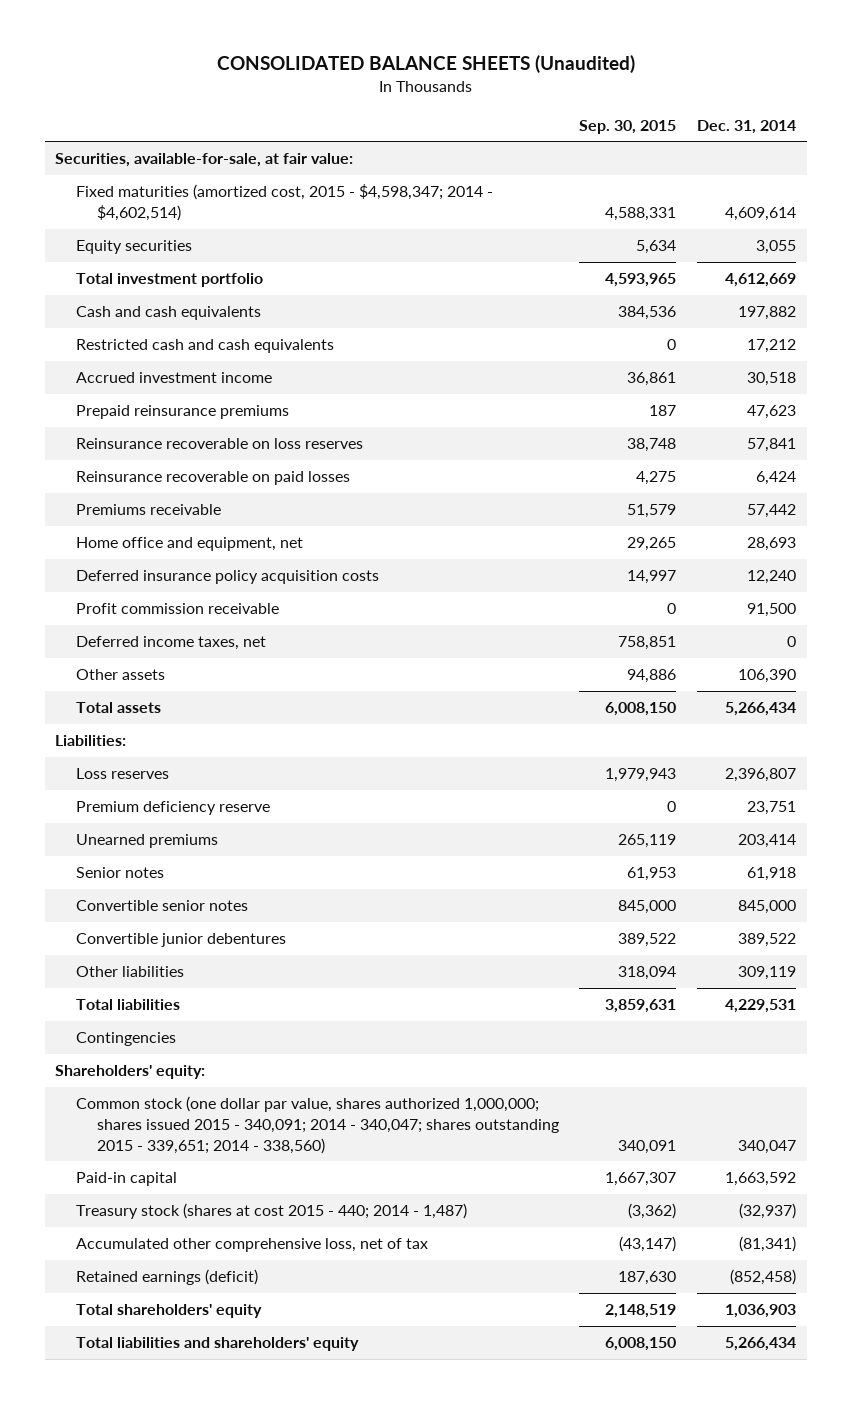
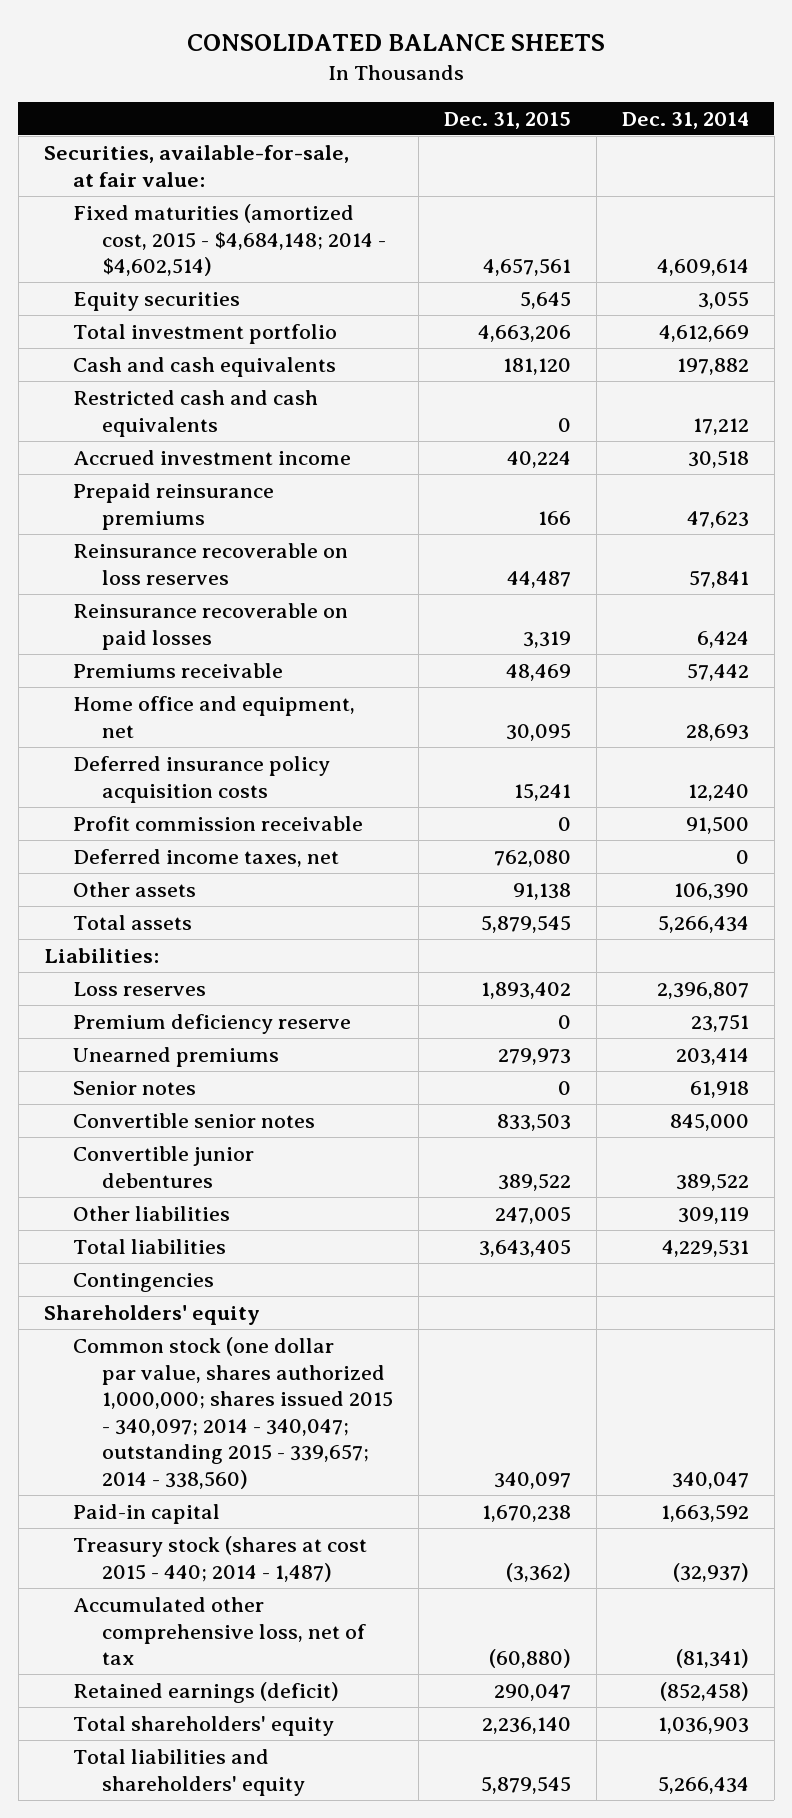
- CONSOLIDATED BALANCE SHEETS (Unaudited)
+ CONSOLIDATED BALANCE SHEETS
- | Sep. 30, 2015 | Dec. 31, 2014
+ | Dec. 31, 2015 | Dec. 31, 2014
- Fixed maturities (amortized cost, 2015 - $4,598,347; 2014 - $4,602,514) | 4,588,331 | 4,609,614
+ Fixed maturities (amortized cost, 2015 - $4,684,148; 2014 - $4,602,514) | 4,657,561 | 4,609,614
- Shareholders' equity:
- Common stock (one dollar par value, shares authorized 1,000,000; shares issued 2015 - 340,091; 2014 - 340,047; shares outstanding 2015 - 339,651; 2014 - 338,560) | 340,091 | 340,047
+ Shareholders' equity
+ Common stock (one dollar par value, shares authorized 1,000,000; shares issued 2015 - 340,097; 2014 - 340,047; outstanding 2015 - 339,657; 2014 - 338,560) | 340,097 | 340,047

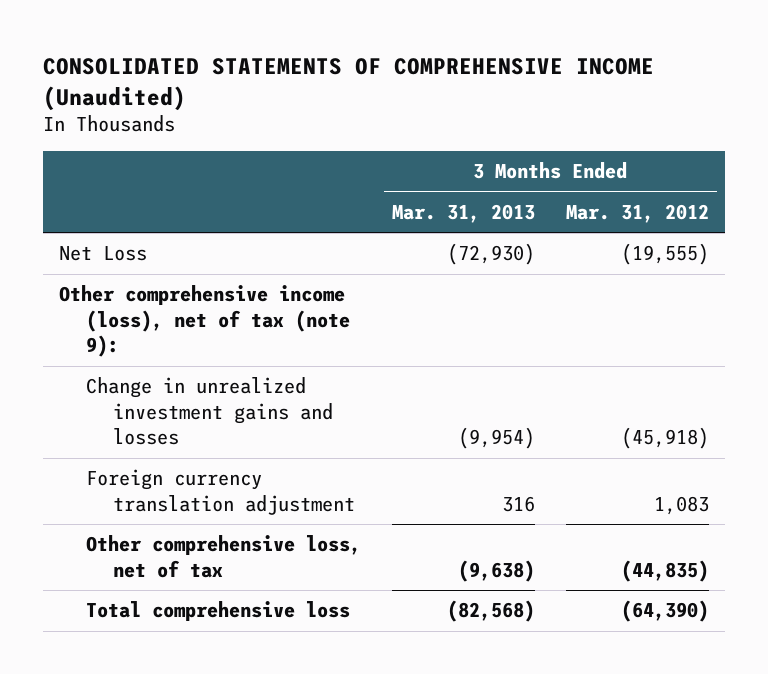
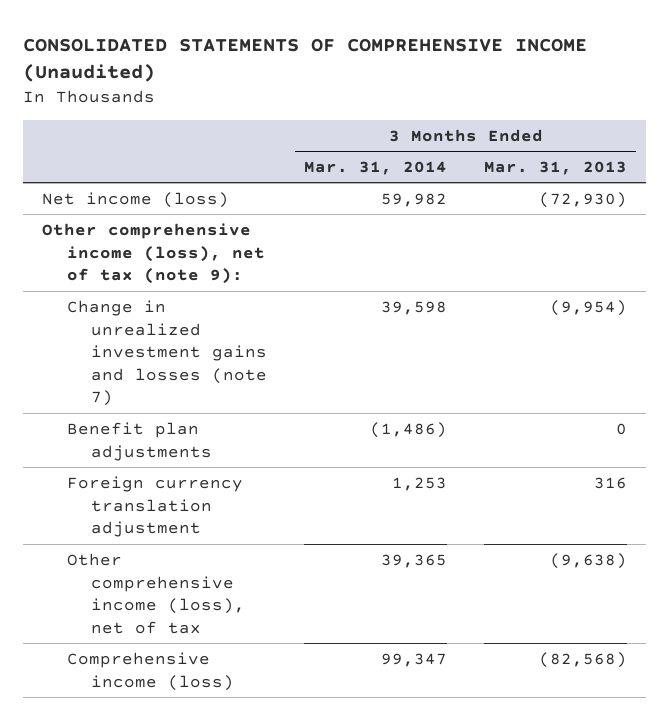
- | 3 Months Ended Mar. 31, 2013 | 3 Months Ended Mar. 31, 2012
+ | 3 Months Ended Mar. 31, 2014 | 3 Months Ended Mar. 31, 2013
- Net Loss | (72,930) | (19,555)
+ Net income (loss) | 59,982 | (72,930)
- Change in unrealized investment gains and losses | (9,954) | (45,918)
+ Change in unrealized investment gains and losses (note 7) | 39,598 | (9,954)
+ Benefit plan adjustments | (1,486) | 0
- Other comprehensive loss, net of tax | (9,638) | (44,835)
- Total comprehensive loss | (82,568) | (64,390)
+ Other comprehensive income (loss), net of tax | 39,365 | (9,638)
+ Comprehensive income (loss) | 99,347 | (82,568)

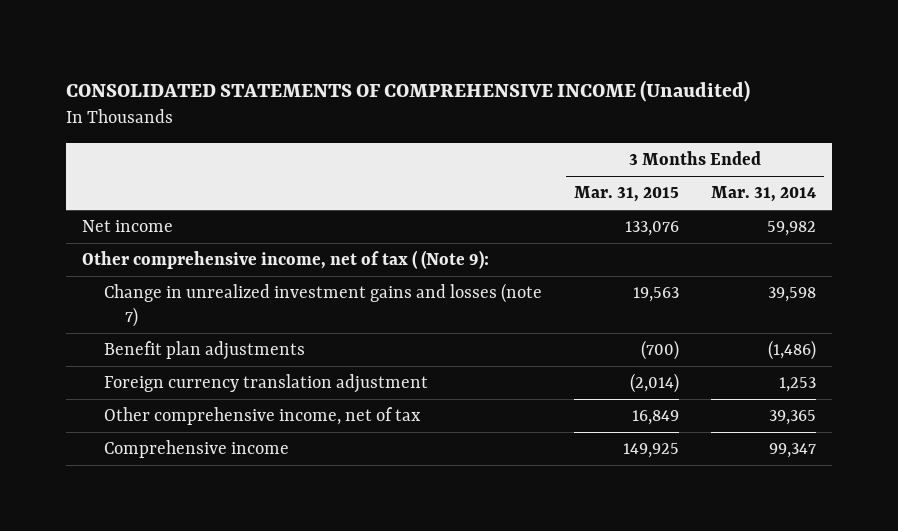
- | 3 Months Ended Mar. 31, 2014 | 3 Months Ended Mar. 31, 2013
+ | 3 Months Ended Mar. 31, 2015 | 3 Months Ended Mar. 31, 2014
- Net income (loss) | 59,982 | (72,930)
- Other comprehensive income (loss), net of tax (note 9):
+ Net income | 133,076 | 59,982
+ Other comprehensive income, net of tax ( (Note 9):
- Other comprehensive income (loss), net of tax | 39,365 | (9,638)
- Comprehensive income (loss) | 99,347 | (82,568)
+ Other comprehensive income, net of tax | 16,849 | 39,365
+ Comprehensive income | 149,925 | 99,347

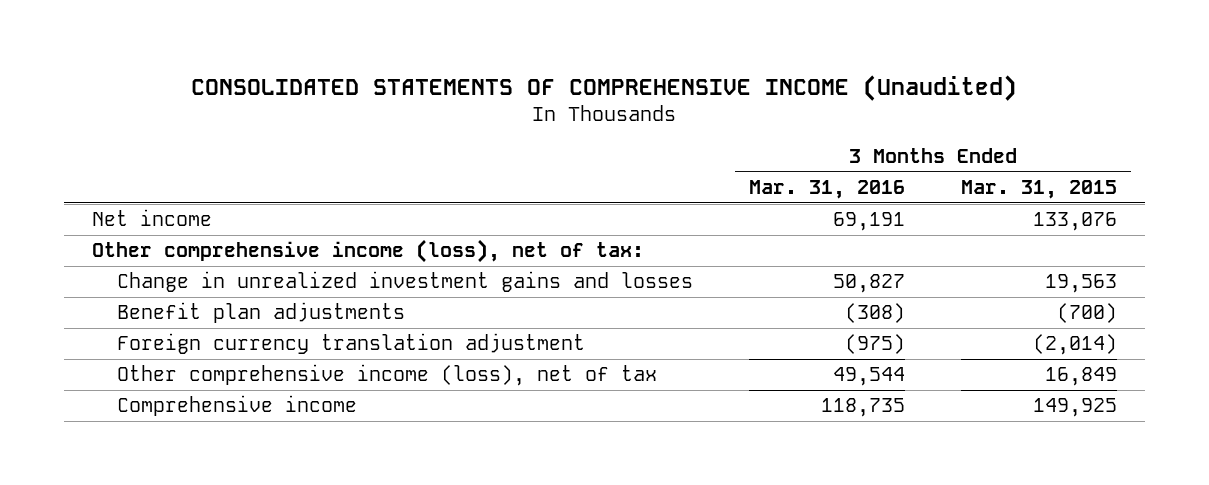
- | 3 Months Ended Mar. 31, 2015 | 3 Months Ended Mar. 31, 2014
+ | 3 Months Ended Mar. 31, 2016 | 3 Months Ended Mar. 31, 2015
- Other comprehensive income, net of tax ( (Note 9):
- Change in unrealized investment gains and losses (note 7) | 19,563 | 39,598
+ Other comprehensive income (loss), net of tax:
+ Change in unrealized investment gains and losses | 50,827 | 19,563
- Other comprehensive income, net of tax | 16,849 | 39,365
+ Other comprehensive income (loss), net of tax | 49,544 | 16,849

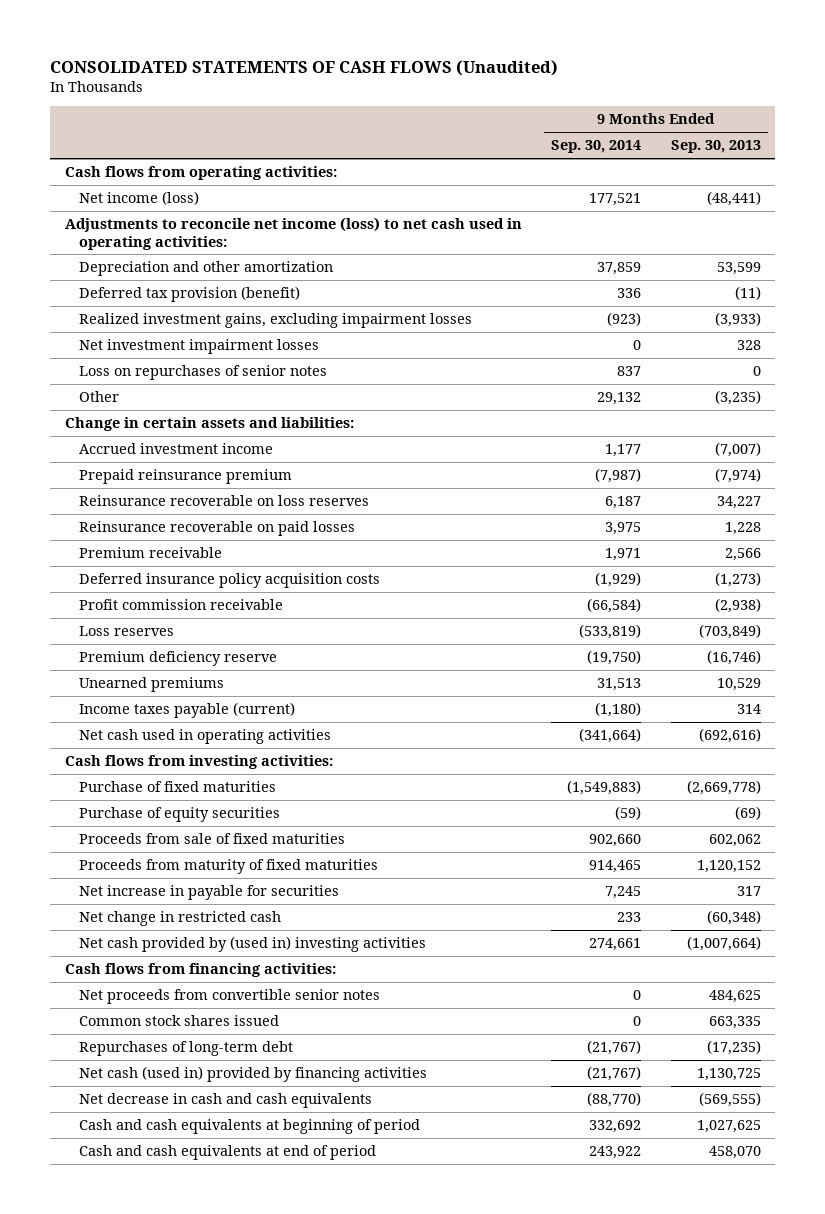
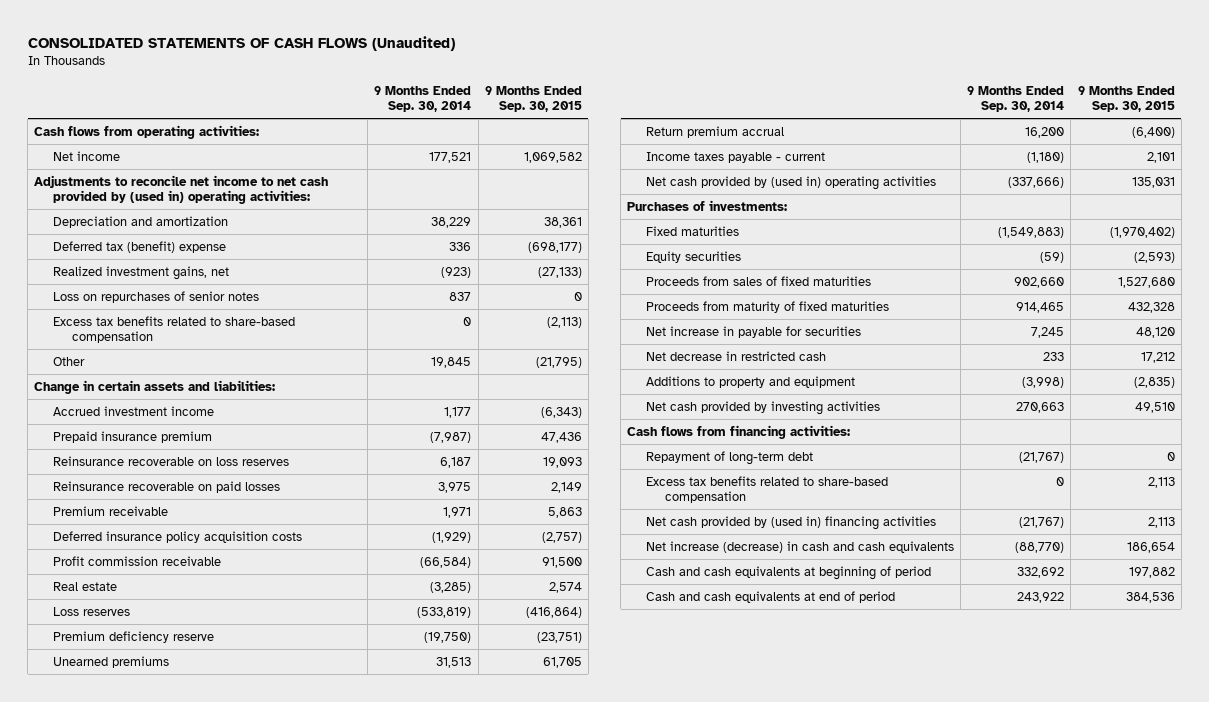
- | 9 Months Ended Sep. 30, 2014 | 9 Months Ended Sep. 30, 2013
+ | 9 Months Ended Sep. 30, 2014 | 9 Months Ended Sep. 30, 2015
- Net income (loss) | 177,521 | (48,441)
- Adjustments to reconcile net income (loss) to net cash used in operating activities:
- Depreciation and other amortization | 37,859 | 53,599
- Deferred tax provision (benefit) | 336 | (11)
- Realized investment gains, excluding impairment losses | (923) | (3,933)
- Net investment impairment losses | 0 | 328
+ Net income | 177,521 | 1,069,582
+ Adjustments to reconcile net income to net cash provided by (used in) operating activities:
+ Depreciation and amortization | 38,229 | 38,361
+ Deferred tax (benefit) expense | 336 | (698,177)
+ Realized investment gains, net | (923) | (27,133)
- Other | 29,132 | (3,235)
+ Excess tax benefits related to share-based compensation | 0 | (2,113)
+ Other | 19,845 | (21,795)
- Prepaid reinsurance premium | (7,987) | (7,974)
+ Prepaid insurance premium | (7,987) | 47,436
+ Real estate | (3,285) | 2,574
- Income taxes payable (current) | (1,180) | 314
- Net cash used in operating activities | (341,664) | (692,616)
- Cash flows from investing activities:
- Purchase of fixed maturities | (1,549,883) | (2,669,778)
- Purchase of equity securities | (59) | (69)
- Proceeds from sale of fixed maturities | 902,660 | 602,062
+ Return premium accrual | 16,200 | (6,400)
+ Income taxes payable - current | (1,180) | 2,101
+ Net cash provided by (used in) operating activities | (337,666) | 135,031
+ Purchases of investments:
+ Fixed maturities | (1,549,883) | (1,970,402)
+ Equity securities | (59) | (2,593)
+ Proceeds from sales of fixed maturities | 902,660 | 1,527,680
- Net change in restricted cash | 233 | (60,348)
- Net cash provided by (used in) investing activities | 274,661 | (1,007,664)
+ Net decrease in restricted cash | 233 | 17,212
+ Additions to property and equipment | (3,998) | (2,835)
+ Net cash provided by investing activities | 270,663 | 49,510
- Net proceeds from convertible senior notes | 0 | 484,625
- Common stock shares issued | 0 | 663,335
- Repurchases of long-term debt | (21,767) | (17,235)
- Net cash (used in) provided by financing activities | (21,767) | 1,130,725
- Net decrease in cash and cash equivalents | (88,770) | (569,555)
+ Repayment of long-term debt | (21,767) | 0
+ Excess tax benefits related to share-based compensation | 0 | 2,113
+ Net cash provided by (used in) financing activities | (21,767) | 2,113
+ Net increase (decrease) in cash and cash equivalents | (88,770) | 186,654

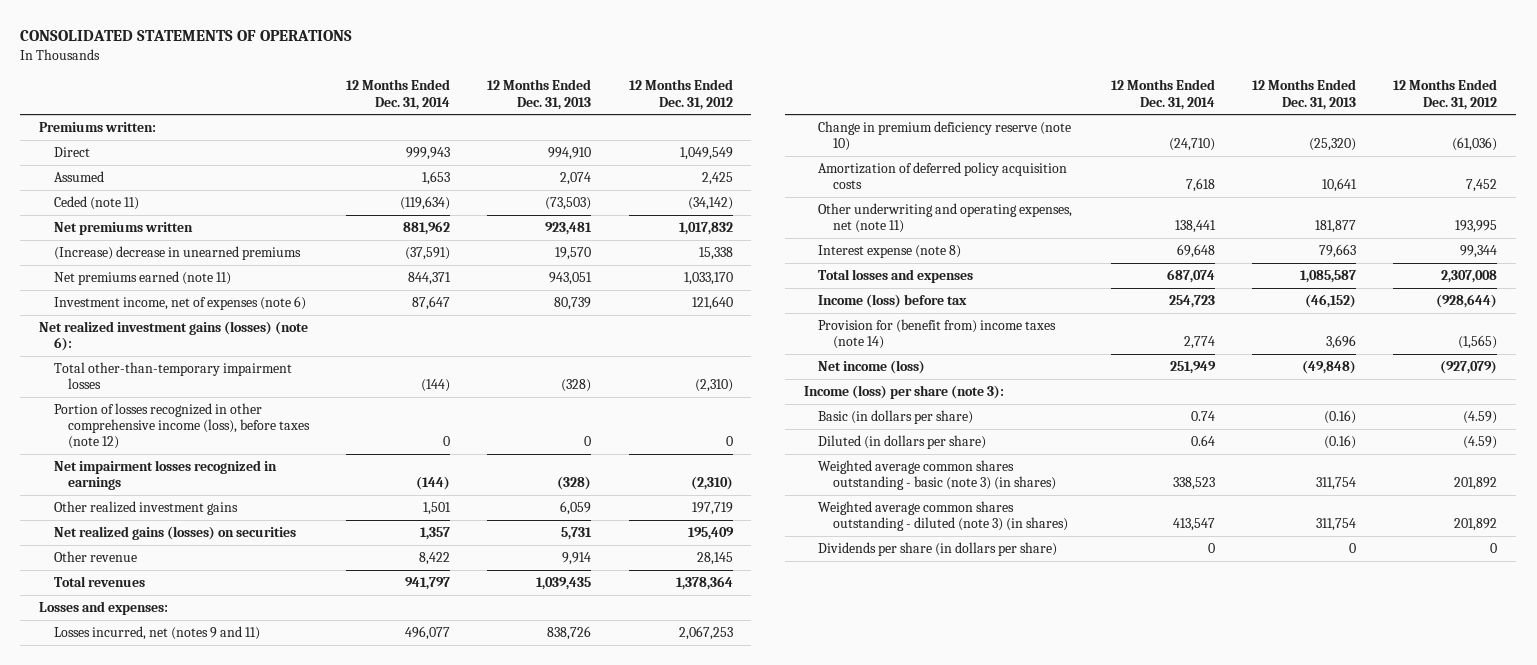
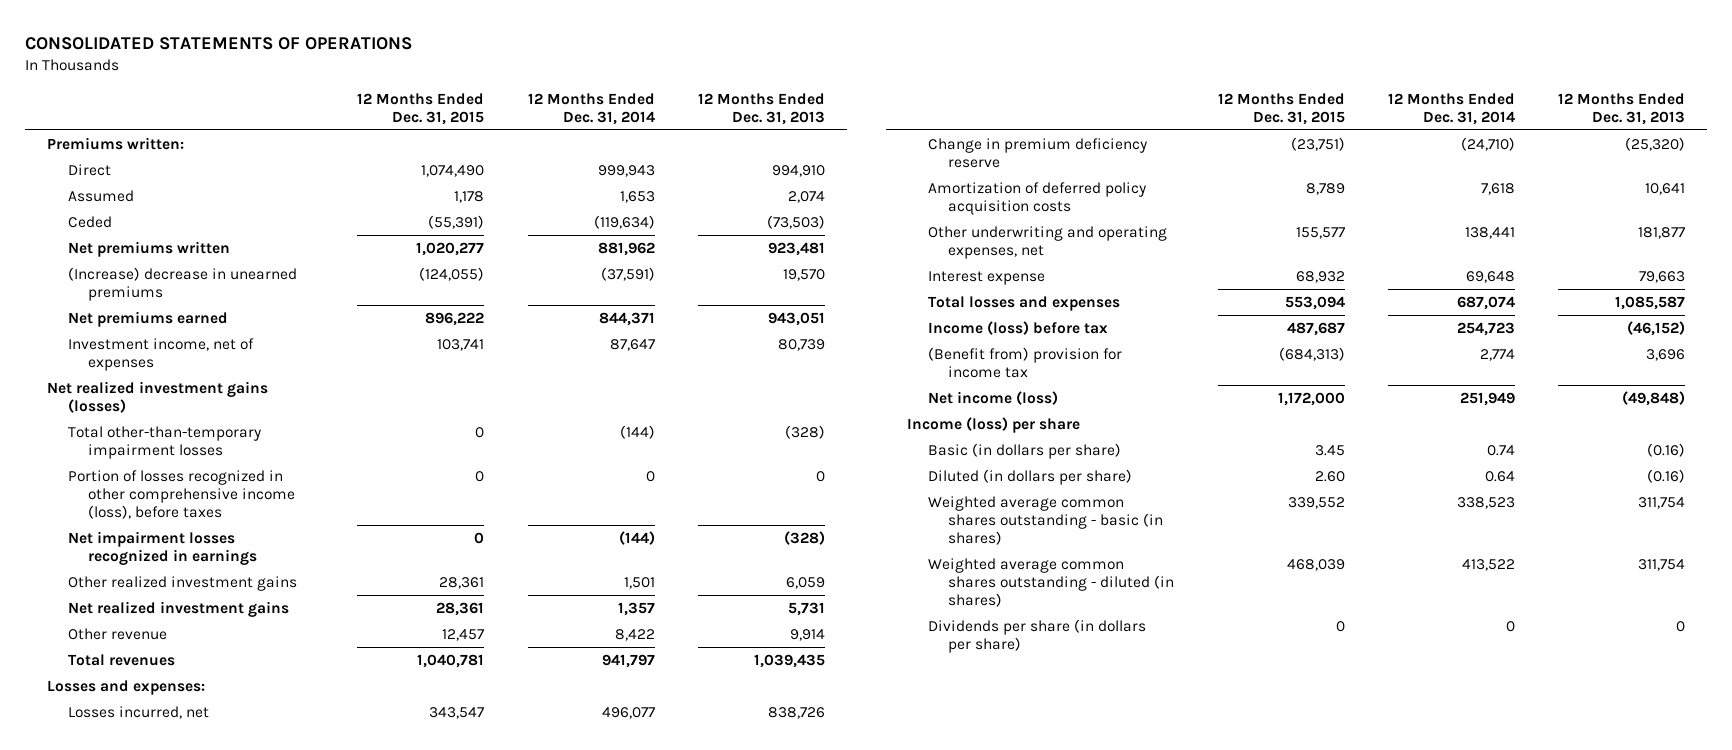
- | 12 Months Ended Dec. 31, 2014 | 12 Months Ended Dec. 31, 2013 | 12 Months Ended Dec. 31, 2012
+ | 12 Months Ended Dec. 31, 2015 | 12 Months Ended Dec. 31, 2014 | 12 Months Ended Dec. 31, 2013
- Ceded (note 11) | (119,634) | (73,503) | (34,142)
+ Ceded | (55,391) | (119,634) | (73,503)
- Net premiums earned (note 11) | 844,371 | 943,051 | 1,033,170
- Investment income, net of expenses (note 6) | 87,647 | 80,739 | 121,640
- Net realized investment gains (losses) (note 6):
+ Net premiums earned | 896,222 | 844,371 | 943,051
+ Investment income, net of expenses | 103,741 | 87,647 | 80,739
+ Net realized investment gains (losses)
- Portion of losses recognized in other comprehensive income (loss), before taxes (note 12) | 0 | 0 | 0
+ Portion of losses recognized in other comprehensive income (loss), before taxes | 0 | 0 | 0
- Net realized gains (losses) on securities | 1,357 | 5,731 | 195,409
+ Net realized investment gains | 28,361 | 1,357 | 5,731
- Losses incurred, net (notes 9 and 11) | 496,077 | 838,726 | 2,067,253
- Change in premium deficiency reserve (note 10) | (24,710) | (25,320) | (61,036)
+ Losses incurred, net | 343,547 | 496,077 | 838,726
+ Change in premium deficiency reserve | (23,751) | (24,710) | (25,320)
- Other underwriting and operating expenses, net (note 11) | 138,441 | 181,877 | 193,995
- Interest expense (note 8) | 69,648 | 79,663 | 99,344
+ Other underwriting and operating expenses, net | 155,577 | 138,441 | 181,877
+ Interest expense | 68,932 | 69,648 | 79,663
- Provision for (benefit from) income taxes (note 14) | 2,774 | 3,696 | (1,565)
+ (Benefit from) provision for income tax | (684,313) | 2,774 | 3,696
- Income (loss) per share (note 3):
+ Income (loss) per share
- Weighted average common shares outstanding - basic (note 3) (in shares) | 338,523 | 311,754 | 201,892
- Weighted average common shares outstanding - diluted (note 3) (in shares) | 413,547 | 311,754 | 201,892
+ Weighted average common shares outstanding - basic (in shares) | 339,552 | 338,523 | 311,754
+ Weighted average common shares outstanding - diluted (in shares) | 468,039 | 413,522 | 311,754

